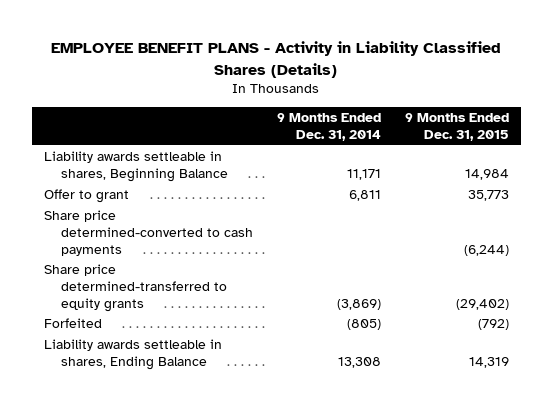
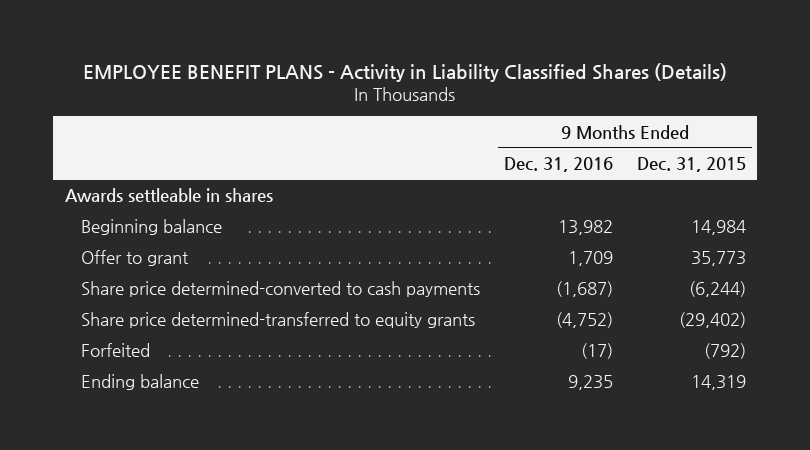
- | 9 Months Ended Dec. 31, 2014 | 9 Months Ended Dec. 31, 2015
+ | 9 Months Ended Dec. 31, 2016 | 9 Months Ended Dec. 31, 2015
- Liability awards settleable in shares, Beginning Balance | 11,171 | 14,984
+ Awards settleable in shares
+ Beginning balance | 13,982 | 14,984
- Liability awards settleable in shares, Ending Balance | 13,308 | 14,319
+ Ending balance | 9,235 | 14,319

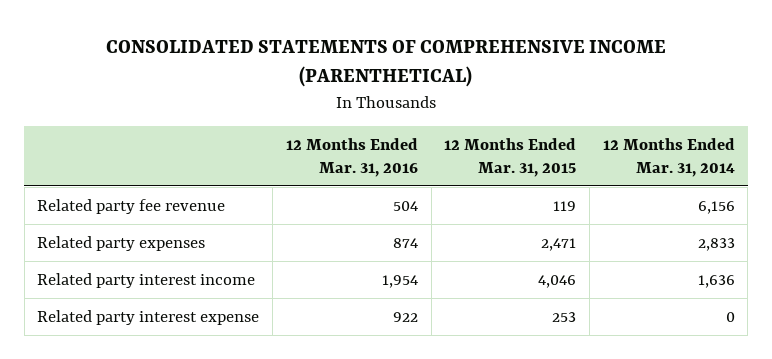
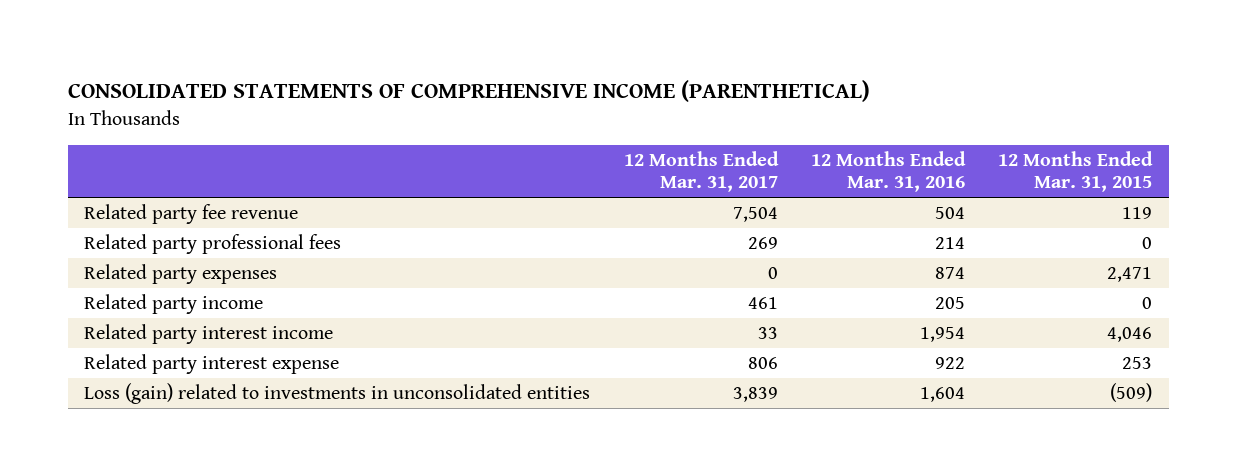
- | 12 Months Ended Mar. 31, 2016 | 12 Months Ended Mar. 31, 2015 | 12 Months Ended Mar. 31, 2014
+ | 12 Months Ended Mar. 31, 2017 | 12 Months Ended Mar. 31, 2016 | 12 Months Ended Mar. 31, 2015
+ Related party professional fees | 269 | 214 | 0
+ Related party income | 461 | 205 | 0
+ Loss (gain) related to investments in unconsolidated entities | 3,839 | 1,604 | (509)

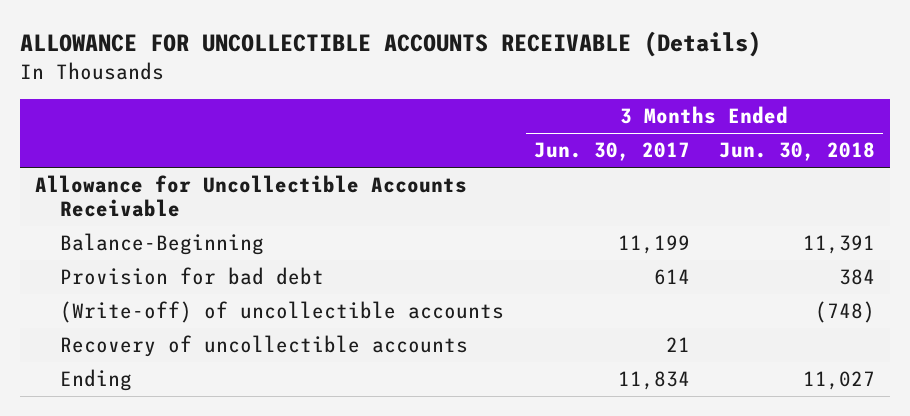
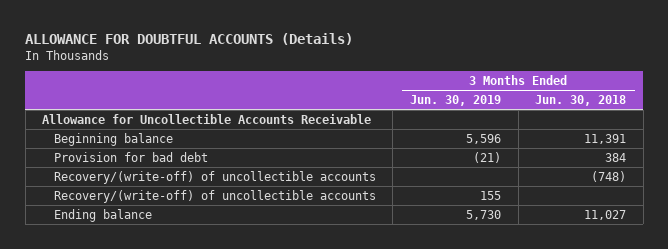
- ALLOWANCE FOR UNCOLLECTIBLE ACCOUNTS RECEIVABLE (Details)
+ ALLOWANCE FOR DOUBTFUL ACCOUNTS (Details)
- | 3 Months Ended Jun. 30, 2017 | 3 Months Ended Jun. 30, 2018
+ | 3 Months Ended Jun. 30, 2019 | 3 Months Ended Jun. 30, 2018
- Balance-Beginning | 11,199 | 11,391
+ Beginning balance | 5,596 | 11,391
- (Write-off) of uncollectible accounts | | (748)
- Recovery of uncollectible accounts | 21 |
- Ending | 11,834 | 11,027
+ Recovery/(write-off) of uncollectible accounts | | (748)
+ Recovery/(write-off) of uncollectible accounts | 155 |
+ Ending balance | 5,730 | 11,027

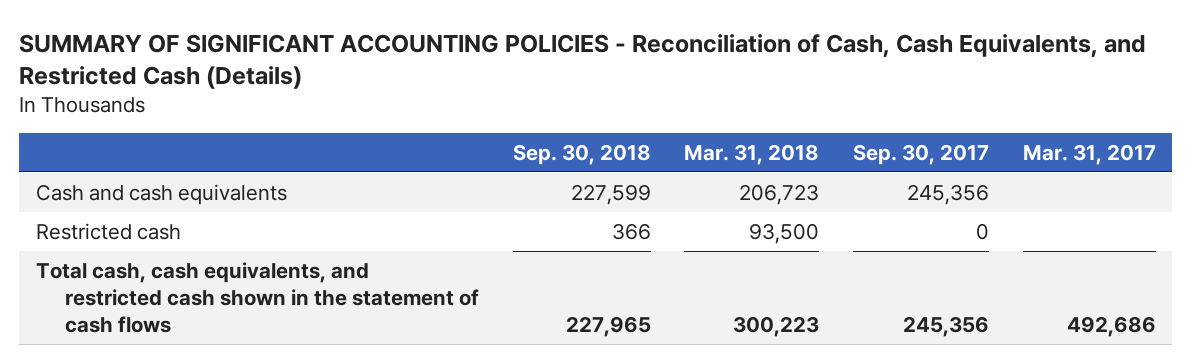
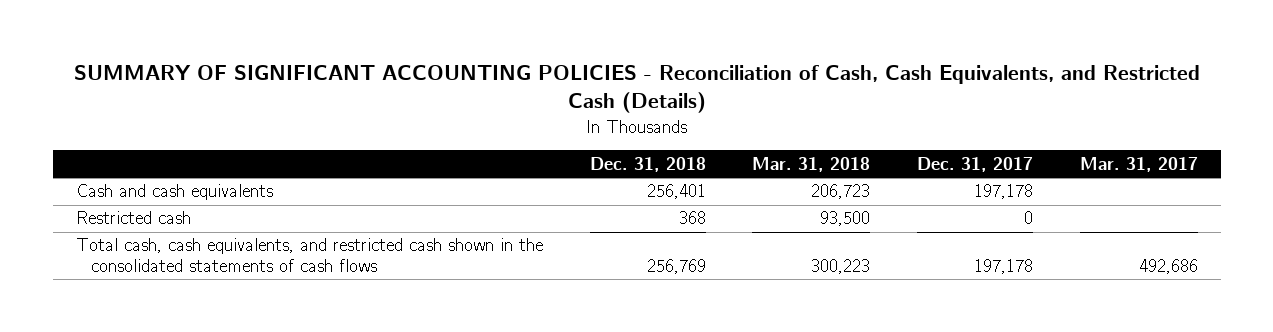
- | Sep. 30, 2018 | Mar. 31, 2018 | Sep. 30, 2017 | Mar. 31, 2017
+ | Dec. 31, 2018 | Mar. 31, 2018 | Dec. 31, 2017 | Mar. 31, 2017
- Total cash, cash equivalents, and restricted cash shown in the statement of cash flows | 227,965 | 300,223 | 245,356 | 492,686
+ Total cash, cash equivalents, and restricted cash shown in the consolidated statements of cash flows | 256,769 | 300,223 | 197,178 | 492,686

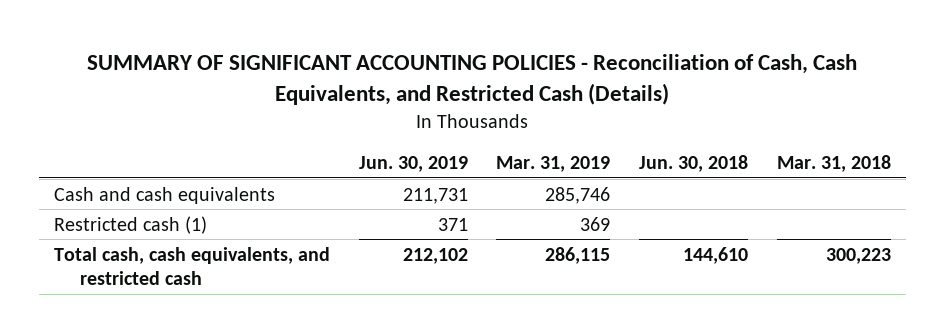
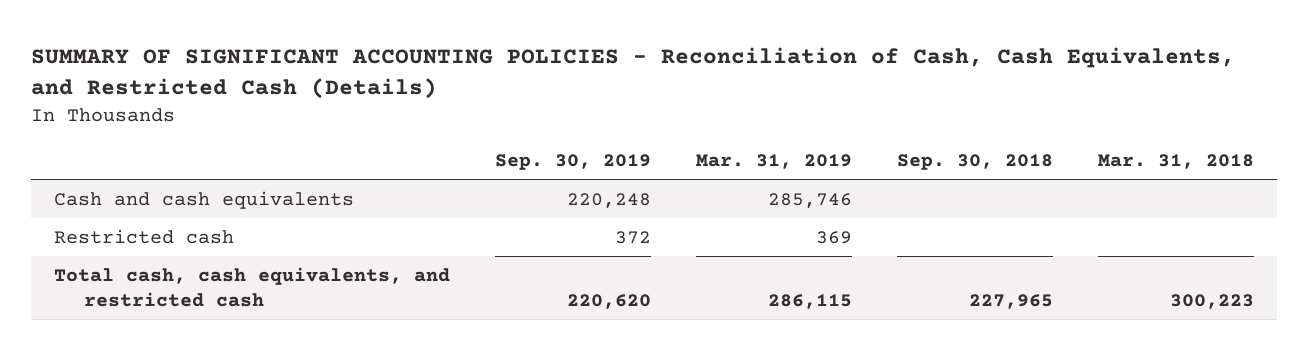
- | Jun. 30, 2019 | Mar. 31, 2019 | Jun. 30, 2018 | Mar. 31, 2018
+ | Sep. 30, 2019 | Mar. 31, 2019 | Sep. 30, 2018 | Mar. 31, 2018
- Restricted cash (1) | 371 | 369 | |
+ Restricted cash | 372 | 369 | |

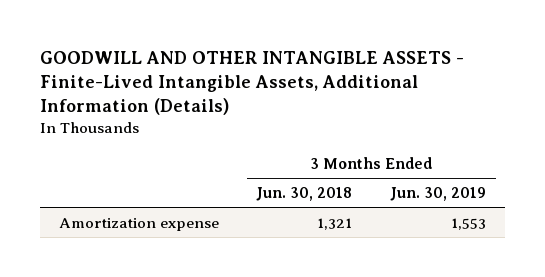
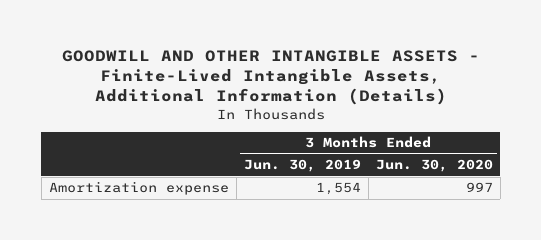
- | 3 Months Ended Jun. 30, 2018 | 3 Months Ended Jun. 30, 2019
+ | 3 Months Ended Jun. 30, 2019 | 3 Months Ended Jun. 30, 2020
- Amortization expense | 1,321 | 1,553
+ Amortization expense | 1,554 | 997

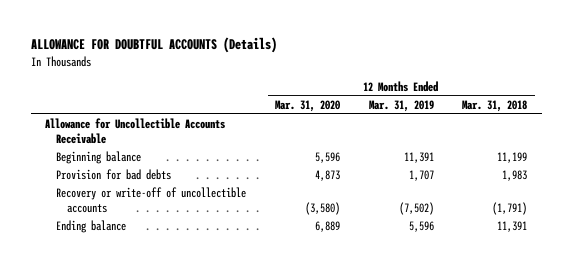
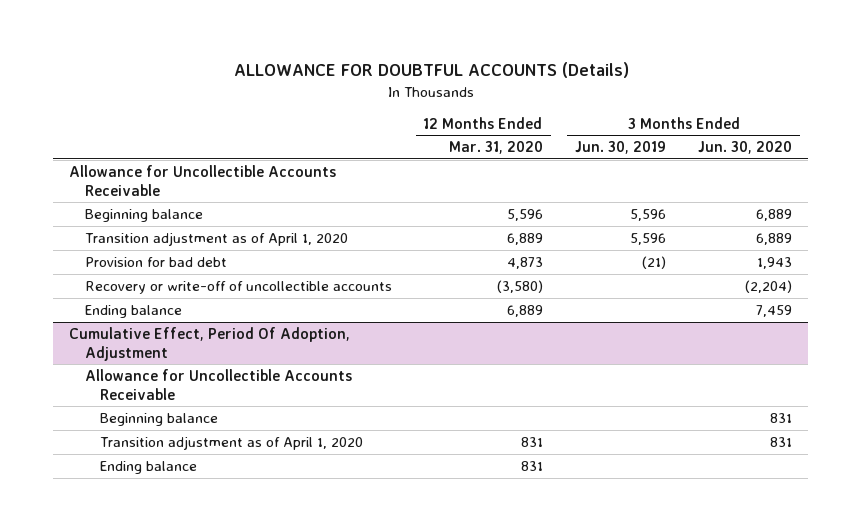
- | 12 Months Ended Mar. 31, 2020 | 12 Months Ended Mar. 31, 2019 | 12 Months Ended Mar. 31, 2018
+ | 12 Months Ended Mar. 31, 2020 | 3 Months Ended Jun. 30, 2019 | 3 Months Ended Jun. 30, 2020
- Provision for bad debts | 4,873 | 1,707 | 1,983
+ Transition adjustment as of April 1, 2020 | 6,889 | 5,596 | 6,889
+ Provision for bad debt | 4,873 | (21) | 1,943
+ Cumulative Effect, Period Of Adoption, Adjustment
+ Allowance for Uncollectible Accounts Receivable
+ Beginning balance | | | 831
+ Transition adjustment as of April 1, 2020 | 831 | | 831
+ Ending balance | 831 | |

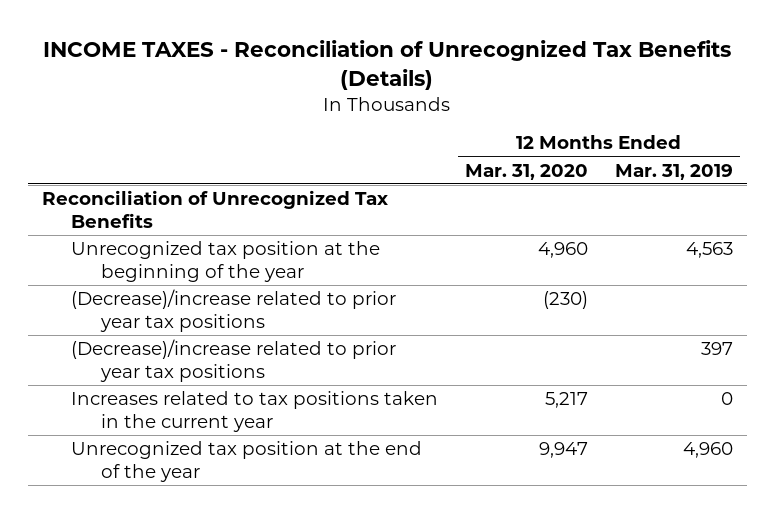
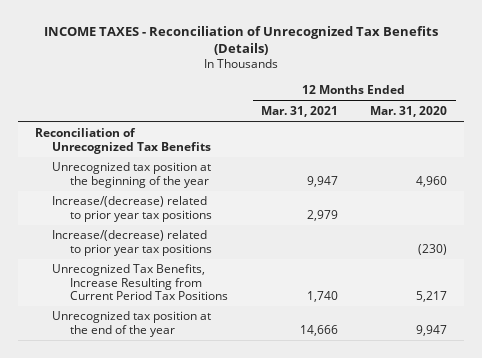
- | 12 Months Ended Mar. 31, 2020 | 12 Months Ended Mar. 31, 2019
+ | 12 Months Ended Mar. 31, 2021 | 12 Months Ended Mar. 31, 2020
- (Decrease)/increase related to prior year tax positions | (230) |
- (Decrease)/increase related to prior year tax positions | | 397
- Increases related to tax positions taken in the current year | 5,217 | 0
+ Increase/(decrease) related to prior year tax positions | 2,979 |
+ Increase/(decrease) related to prior year tax positions | | (230)
+ Unrecognized Tax Benefits, Increase Resulting from Current Period Tax Positions | 1,740 | 5,217

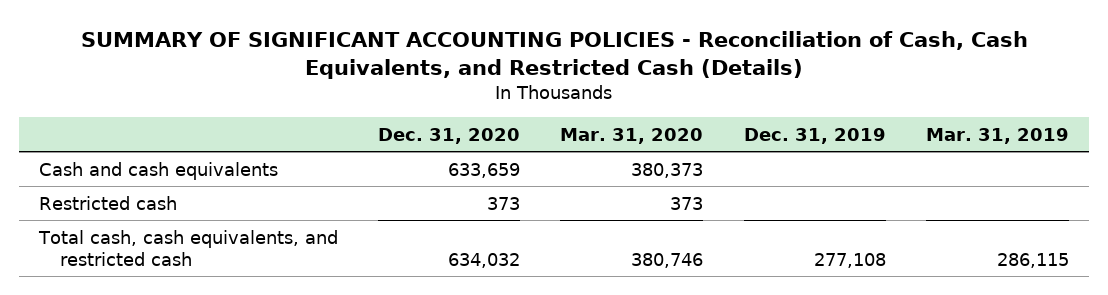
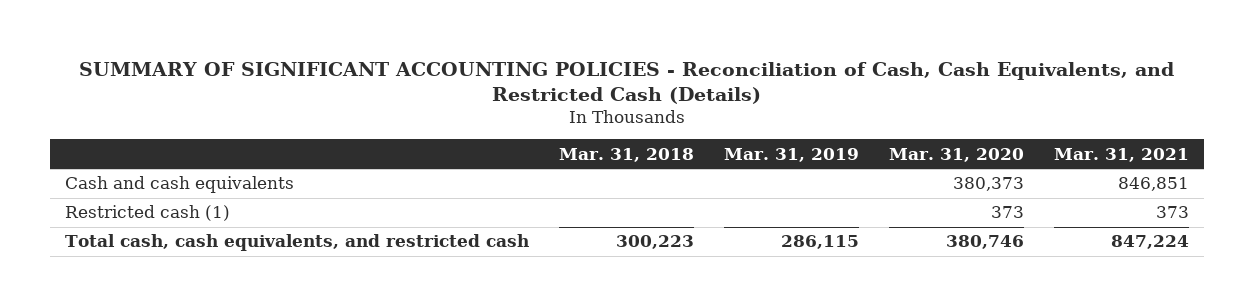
- | Dec. 31, 2020 | Mar. 31, 2020 | Dec. 31, 2019 | Mar. 31, 2019
+ | Mar. 31, 2018 | Mar. 31, 2019 | Mar. 31, 2020 | Mar. 31, 2021
- Restricted cash | 373 | 373 | |
+ Restricted cash (1) | | | 373 | 373

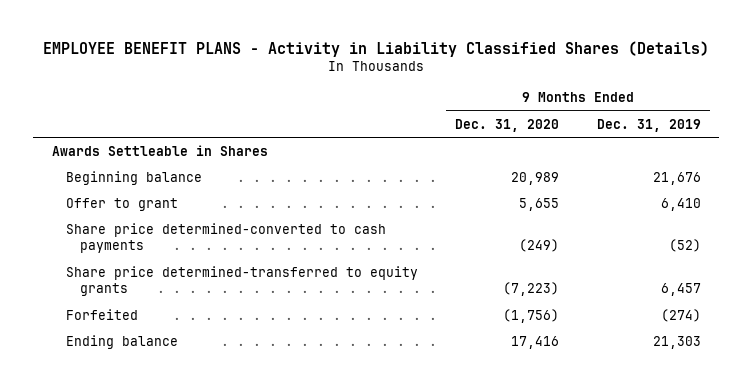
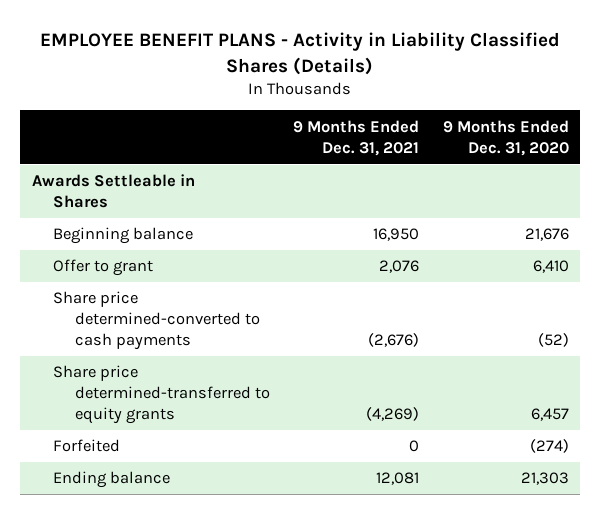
- | 9 Months Ended Dec. 31, 2020 | 9 Months Ended Dec. 31, 2019
+ | 9 Months Ended Dec. 31, 2021 | 9 Months Ended Dec. 31, 2020
- Beginning balance | 20,989 | 21,676
- Offer to grant | 5,655 | 6,410
- Share price determined-converted to cash payments | (249) | (52)
- Share price determined-transferred to equity grants | (7,223) | 6,457
- Forfeited | (1,756) | (274)
- Ending balance | 17,416 | 21,303
+ Beginning balance | 16,950 | 21,676
+ Offer to grant | 2,076 | 6,410
+ Share price determined-converted to cash payments | (2,676) | (52)
+ Share price determined-transferred to equity grants | (4,269) | 6,457
+ Forfeited | 0 | (274)
+ Ending balance | 12,081 | 21,303

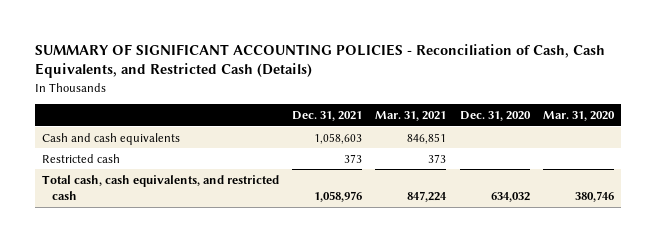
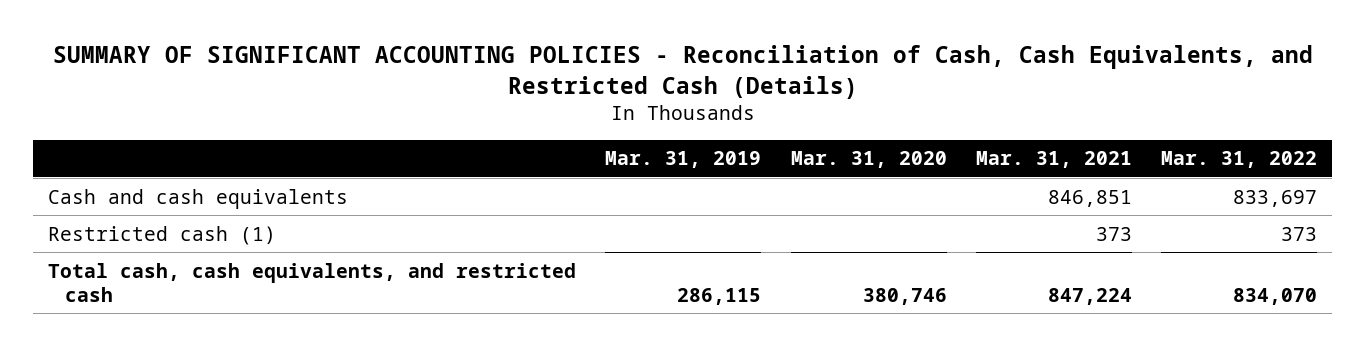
- | Dec. 31, 2021 | Mar. 31, 2021 | Dec. 31, 2020 | Mar. 31, 2020
+ | Mar. 31, 2019 | Mar. 31, 2020 | Mar. 31, 2021 | Mar. 31, 2022
- Restricted cash | 373 | 373 | |
+ Restricted cash (1) | | | 373 | 373

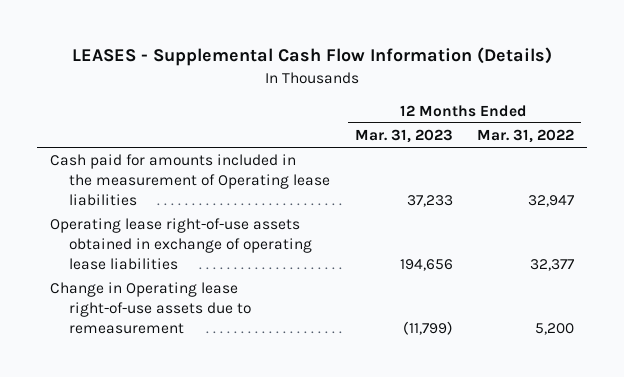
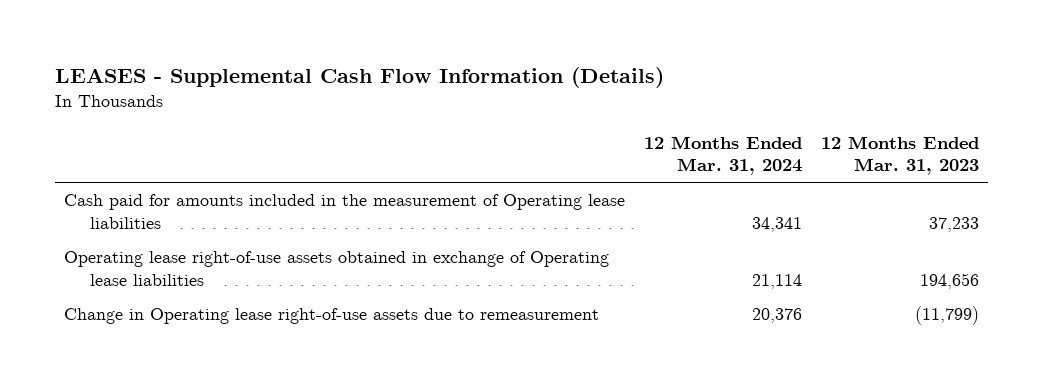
- | 12 Months Ended Mar. 31, 2023 | 12 Months Ended Mar. 31, 2022
+ | 12 Months Ended Mar. 31, 2024 | 12 Months Ended Mar. 31, 2023
- Operating lease right-of-use assets obtained in exchange of operating lease liabilities | 194,656 | 32,377
+ Operating lease right-of-use assets obtained in exchange of Operating lease liabilities | 21,114 | 194,656

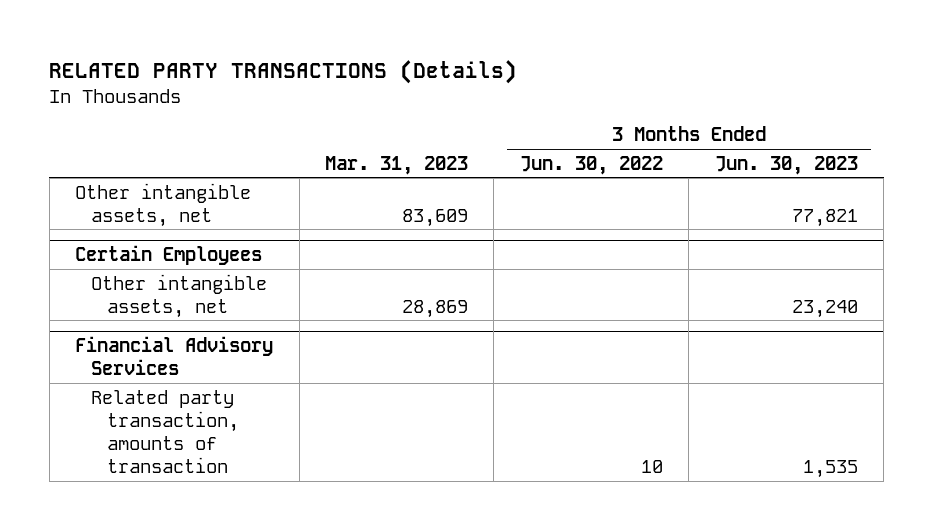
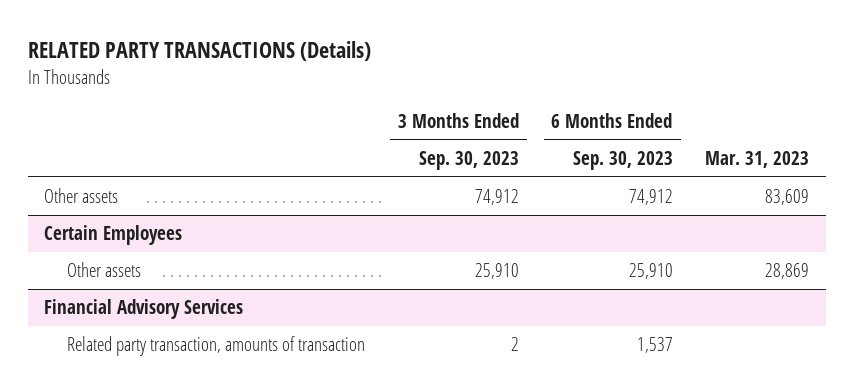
- | Mar. 31, 2023 | 3 Months Ended Jun. 30, 2022 | 3 Months Ended Jun. 30, 2023
+ | 3 Months Ended Sep. 30, 2023 | 6 Months Ended Sep. 30, 2023 | Mar. 31, 2023
- Other intangible assets, net | 83,609 | | 77,821
+ Other assets | 74,912 | 74,912 | 83,609
@ Certain Employees
- Other intangible assets, net | 28,869 | | 23,240
+ Other assets | 25,910 | 25,910 | 28,869

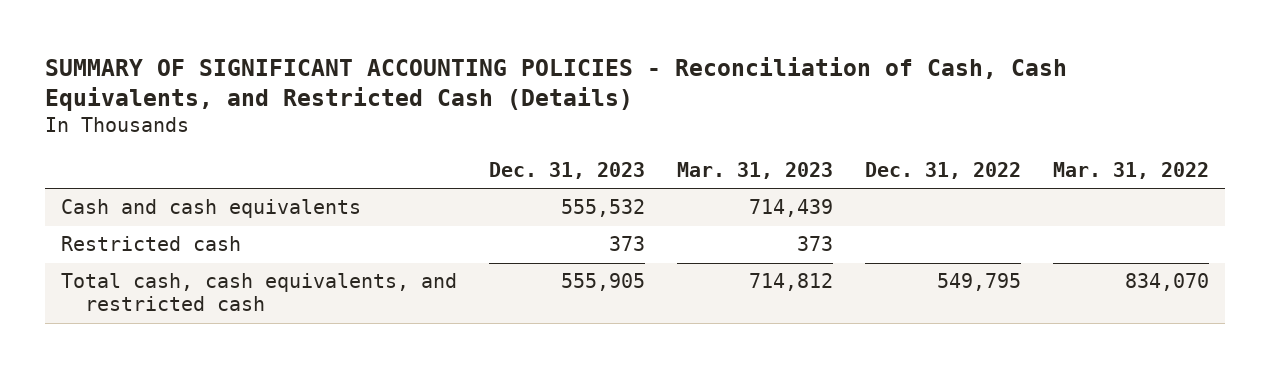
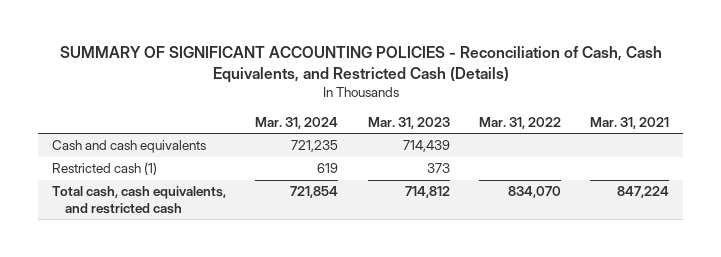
- | Dec. 31, 2023 | Mar. 31, 2023 | Dec. 31, 2022 | Mar. 31, 2022
+ | Mar. 31, 2024 | Mar. 31, 2023 | Mar. 31, 2022 | Mar. 31, 2021
- Restricted cash | 373 | 373 | |
+ Restricted cash (1) | 619 | 373 | |

